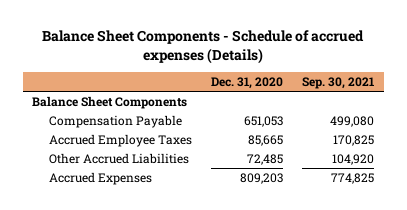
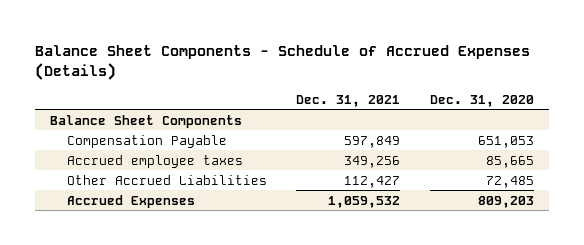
- Balance Sheet Components - Schedule of accrued expenses (Details)
+ Balance Sheet Components - Schedule of Accrued Expenses (Details)
- | Dec. 31, 2020 | Sep. 30, 2021
+ | Dec. 31, 2021 | Dec. 31, 2020
- Accrued Employee Taxes | 85,665 | 170,825
+ Accrued employee taxes | 349,256 | 85,665

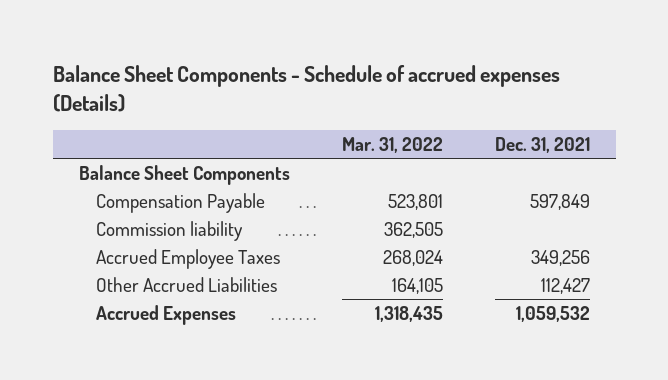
- Balance Sheet Components - Schedule of Accrued Expenses (Details)
+ Balance Sheet Components - Schedule of accrued expenses (Details)
- | Dec. 31, 2021 | Dec. 31, 2020
+ | Mar. 31, 2022 | Dec. 31, 2021
- Accrued employee taxes | 349,256 | 85,665
+ Commission liability | 362,505 |
+ Accrued Employee Taxes | 268,024 | 349,256

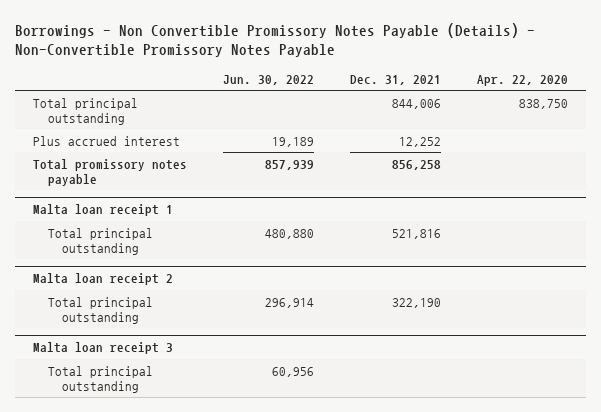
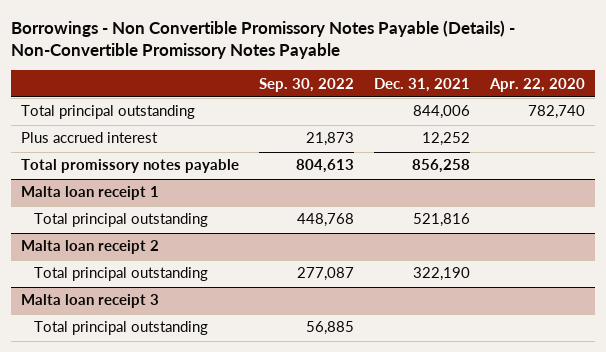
- | Jun. 30, 2022 | Dec. 31, 2021 | Apr. 22, 2020
+ | Sep. 30, 2022 | Dec. 31, 2021 | Apr. 22, 2020
- Total principal outstanding | | 844,006 | 838,750
+ Total principal outstanding | | 844,006 | 782,740

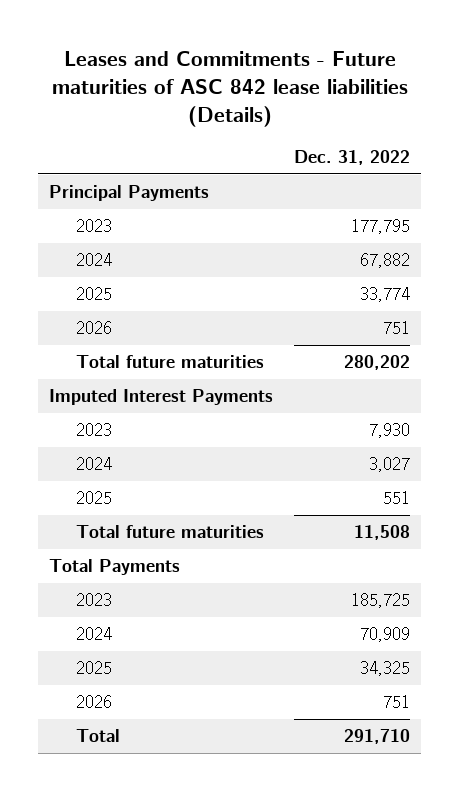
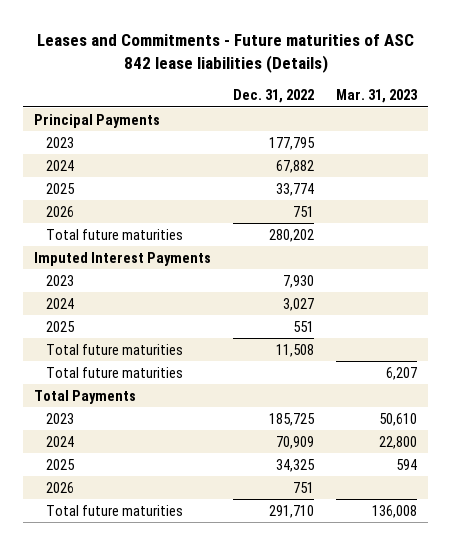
- | Dec. 31, 2022
+ | Dec. 31, 2022 | Mar. 31, 2023
+ Total future maturities | | 6,207
- Total | 291,710
+ Total future maturities | 291,710 | 136,008

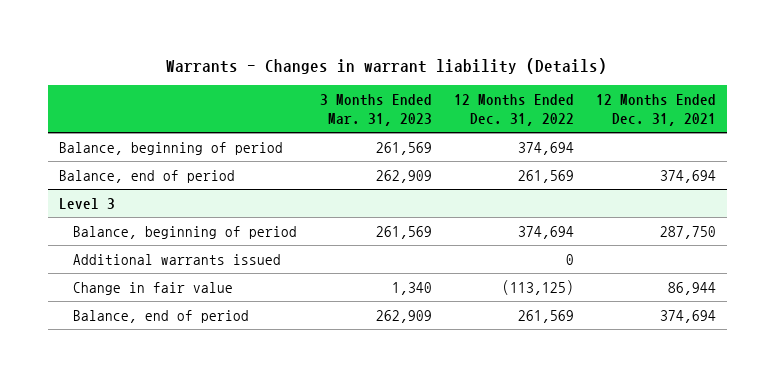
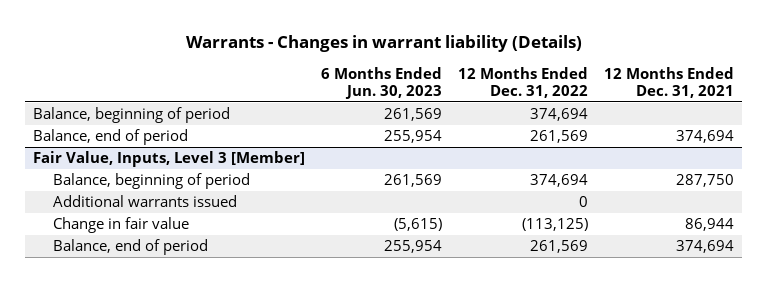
- | 3 Months Ended Mar. 31, 2023 | 12 Months Ended Dec. 31, 2022 | 12 Months Ended Dec. 31, 2021
+ | 6 Months Ended Jun. 30, 2023 | 12 Months Ended Dec. 31, 2022 | 12 Months Ended Dec. 31, 2021
- Level 3
+ Fair Value, Inputs, Level 3 [Member]

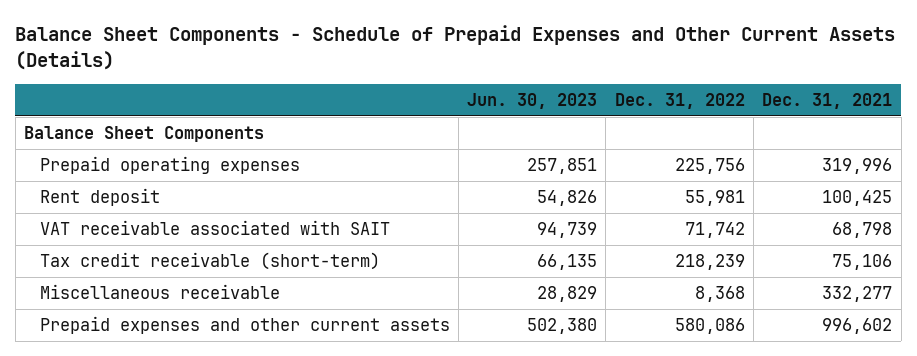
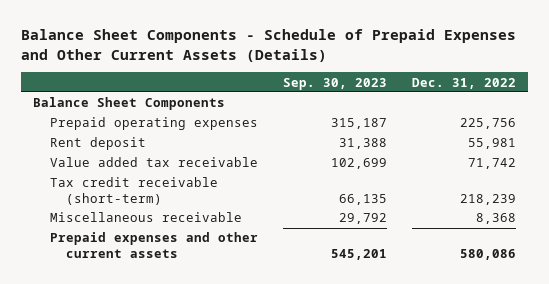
- | Jun. 30, 2023 | Dec. 31, 2022 | Dec. 31, 2021
+ | Sep. 30, 2023 | Dec. 31, 2022
- VAT receivable associated with SAIT | 94,739 | 71,742 | 68,798
+ Value added tax receivable | 102,699 | 71,742

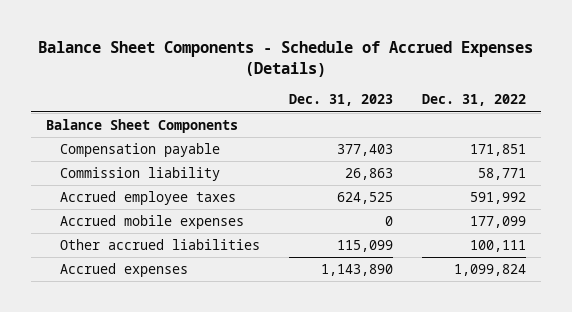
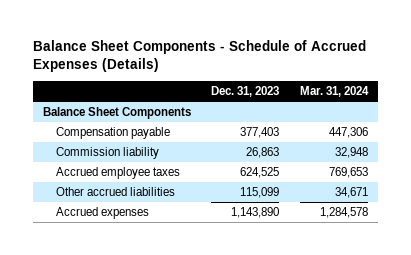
- | Dec. 31, 2023 | Dec. 31, 2022
+ | Dec. 31, 2023 | Mar. 31, 2024
- Accrued mobile expenses | 0 | 177,099

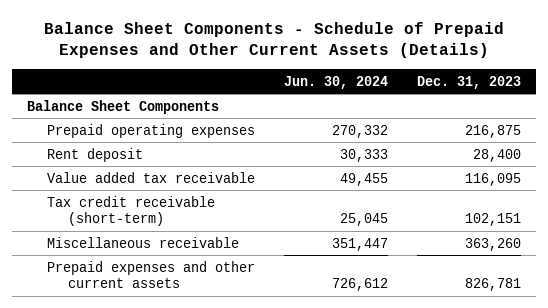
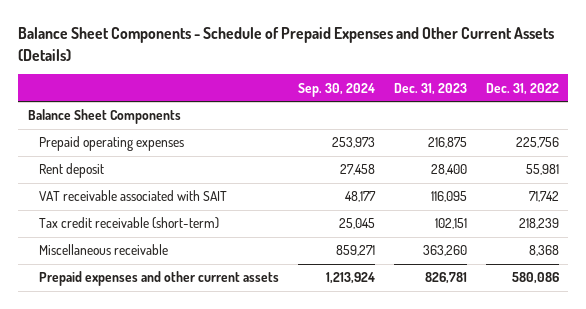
- | Jun. 30, 2024 | Dec. 31, 2023
+ | Sep. 30, 2024 | Dec. 31, 2023 | Dec. 31, 2022
- Value added tax receivable | 49,455 | 116,095
+ VAT receivable associated with SAIT | 48,177 | 116,095 | 71,742

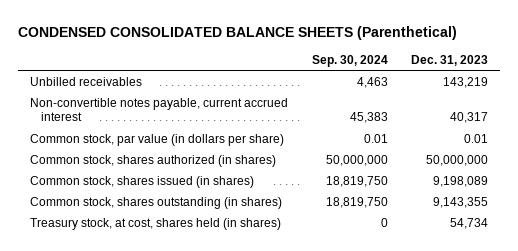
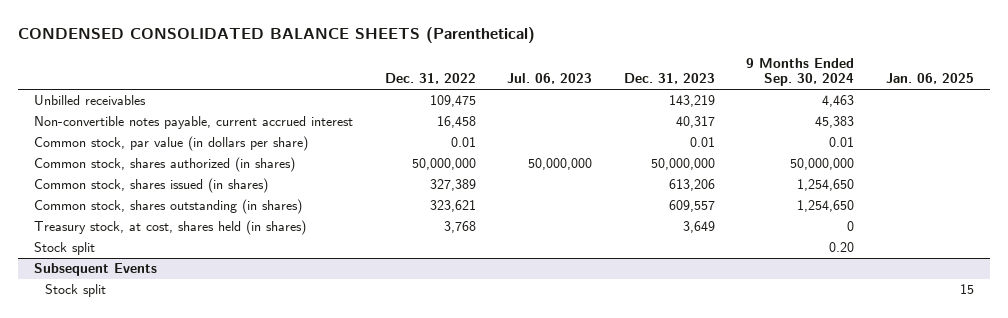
- | Sep. 30, 2024 | Dec. 31, 2023
+ | Dec. 31, 2022 | Jul. 06, 2023 | Dec. 31, 2023 | 9 Months Ended Sep. 30, 2024 | Jan. 06, 2025
- Common stock, shares issued (in shares) | 18,819,750 | 9,198,089
- Common stock, shares outstanding (in shares) | 18,819,750 | 9,143,355
- Treasury stock, at cost, shares held (in shares) | 0 | 54,734
+ Common stock, shares issued (in shares) | 327,389 | | 613,206 | 1,254,650 |
+ Common stock, shares outstanding (in shares) | 323,621 | | 609,557 | 1,254,650 |
+ Treasury stock, at cost, shares held (in shares) | 3,768 | | 3,649 | 0 |
+ Stock split | | | | 0.20 |
+ Subsequent Events
+ Stock split | | | | | 15

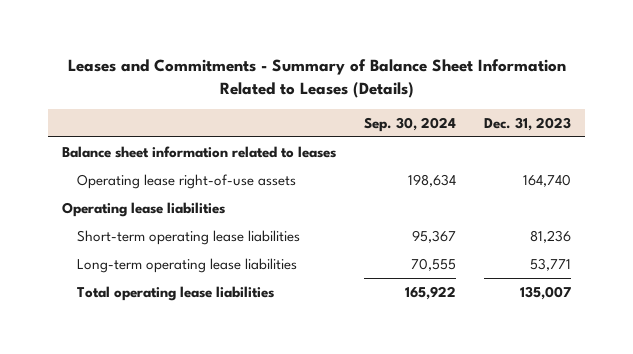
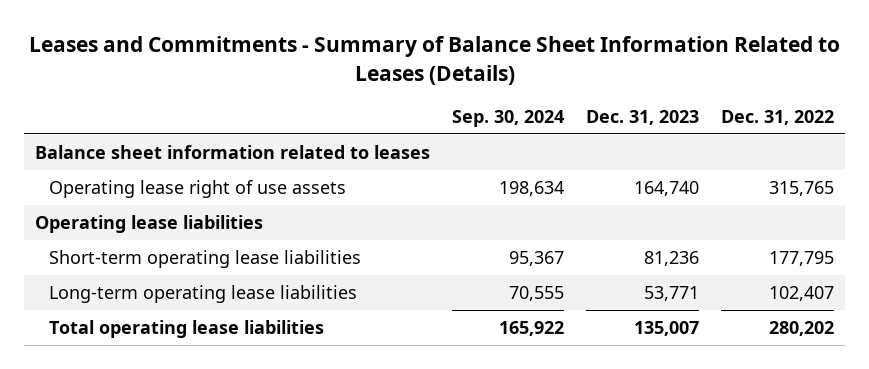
- | Sep. 30, 2024 | Dec. 31, 2023
+ | Sep. 30, 2024 | Dec. 31, 2023 | Dec. 31, 2022
- Operating lease right-of-use assets | 198,634 | 164,740
+ Operating lease right of use assets | 198,634 | 164,740 | 315,765

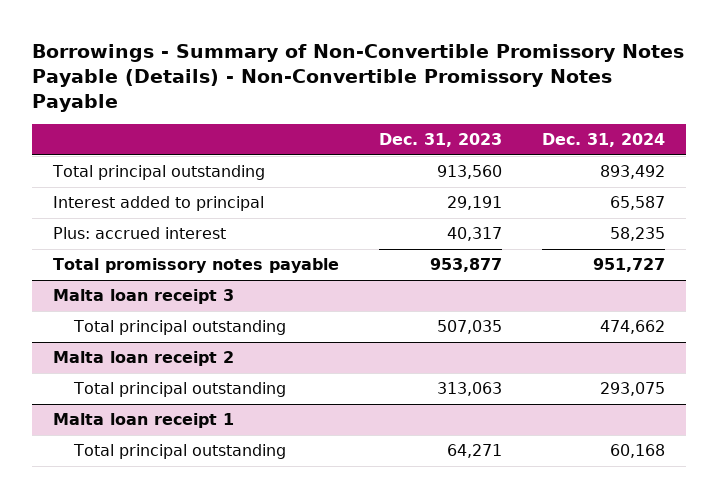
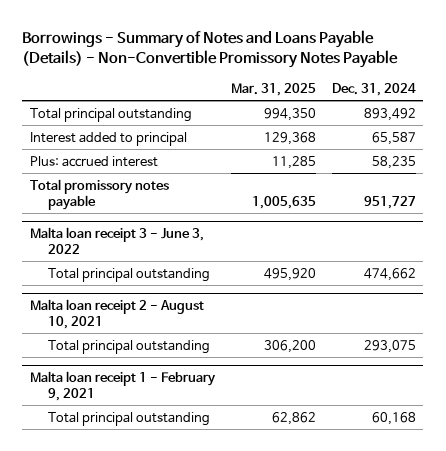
- Borrowings - Summary of Non-Convertible Promissory Notes Payable (Details) - Non-Convertible Promissory Notes Payable
+ Borrowings - Summary of Notes and Loans Payable (Details) - Non-Convertible Promissory Notes Payable
- | Dec. 31, 2023 | Dec. 31, 2024
+ | Mar. 31, 2025 | Dec. 31, 2024
- Malta loan receipt 3
+ Malta loan receipt 3 - June 3, 2022
- Malta loan receipt 2
+ Malta loan receipt 2 - August 10, 2021
- Malta loan receipt 1
+ Malta loan receipt 1 - February 9, 2021

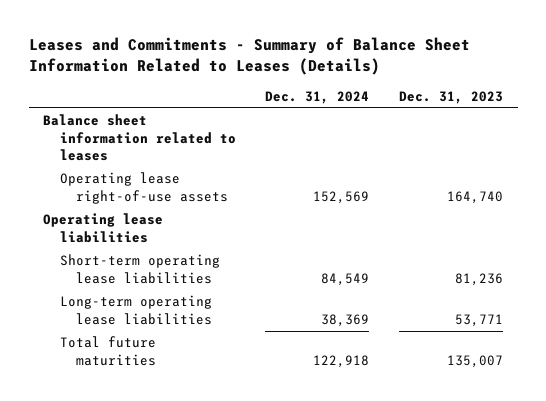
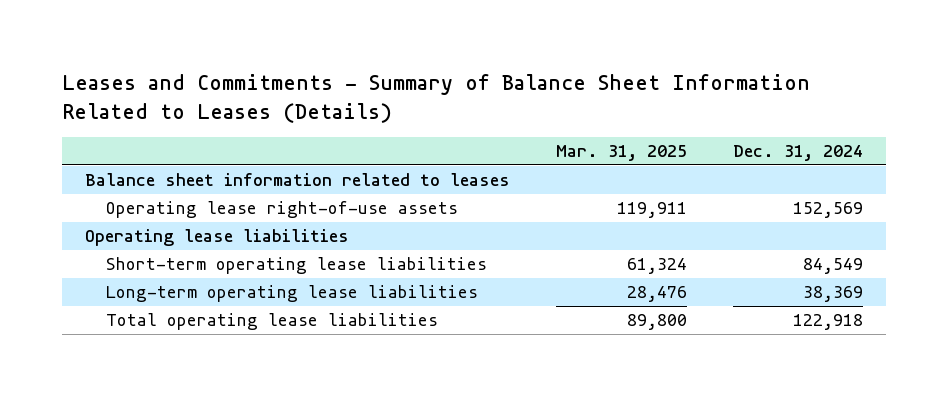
- | Dec. 31, 2024 | Dec. 31, 2023
+ | Mar. 31, 2025 | Dec. 31, 2024
- Total future maturities | 122,918 | 135,007
+ Total operating lease liabilities | 89,800 | 122,918

